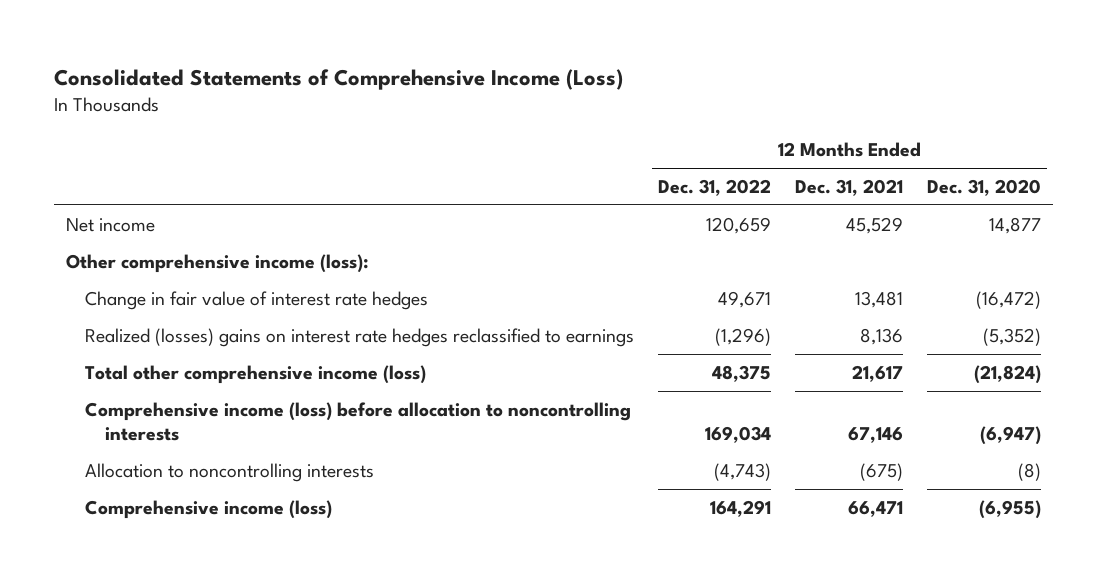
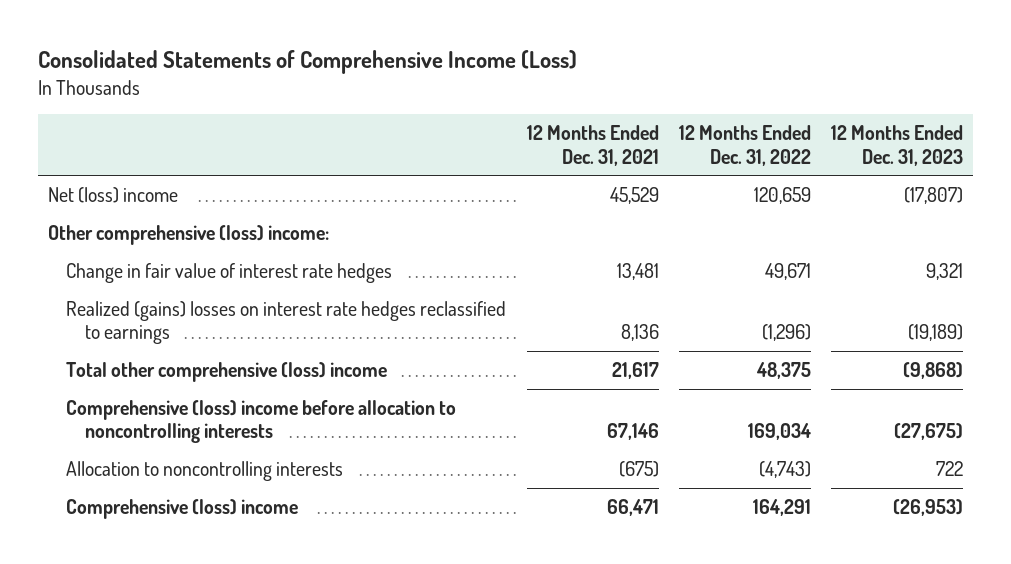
- | 12 Months Ended Dec. 31, 2022 | 12 Months Ended Dec. 31, 2021 | 12 Months Ended Dec. 31, 2020
+ | 12 Months Ended Dec. 31, 2021 | 12 Months Ended Dec. 31, 2022 | 12 Months Ended Dec. 31, 2023
- Net income | 120,659 | 45,529 | 14,877
- Other comprehensive income (loss):
+ Net (loss) income | 45,529 | 120,659 | (17,807)
+ Other comprehensive (loss) income:
- Realized (losses) gains on interest rate hedges reclassified to earnings | (1,296) | 8,136 | (5,352)
- Total other comprehensive income (loss) | 48,375 | 21,617 | (21,824)
- Comprehensive income (loss) before allocation to noncontrolling interests | 169,034 | 67,146 | (6,947)
+ Realized (gains) losses on interest rate hedges reclassified to earnings | 8,136 | (1,296) | (19,189)
+ Total other comprehensive (loss) income | 21,617 | 48,375 | (9,868)
+ Comprehensive (loss) income before allocation to noncontrolling interests | 67,146 | 169,034 | (27,675)
- Comprehensive income (loss) | 164,291 | 66,471 | (6,955)
+ Comprehensive (loss) income | 66,471 | 164,291 | (26,953)

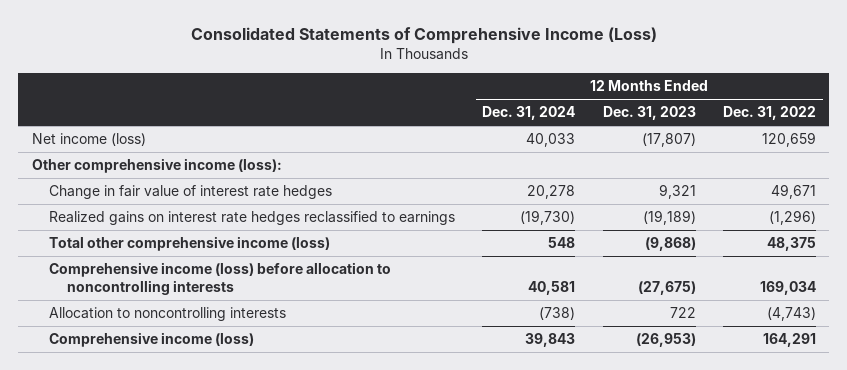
- | 12 Months Ended Dec. 31, 2021 | 12 Months Ended Dec. 31, 2022 | 12 Months Ended Dec. 31, 2023
+ | 12 Months Ended Dec. 31, 2024 | 12 Months Ended Dec. 31, 2023 | 12 Months Ended Dec. 31, 2022
- Net (loss) income | 45,529 | 120,659 | (17,807)
- Other comprehensive (loss) income:
+ Net income (loss) | 40,033 | (17,807) | 120,659
+ Other comprehensive income (loss):
- Realized (gains) losses on interest rate hedges reclassified to earnings | 8,136 | (1,296) | (19,189)
- Total other comprehensive (loss) income | 21,617 | 48,375 | (9,868)
- Comprehensive (loss) income before allocation to noncontrolling interests | 67,146 | 169,034 | (27,675)
+ Realized gains on interest rate hedges reclassified to earnings | (19,730) | (19,189) | (1,296)
+ Total other comprehensive income (loss) | 548 | (9,868) | 48,375
+ Comprehensive income (loss) before allocation to noncontrolling interests | 40,581 | (27,675) | 169,034
- Comprehensive (loss) income | 66,471 | 164,291 | (26,953)
+ Comprehensive income (loss) | 39,843 | (26,953) | 164,291

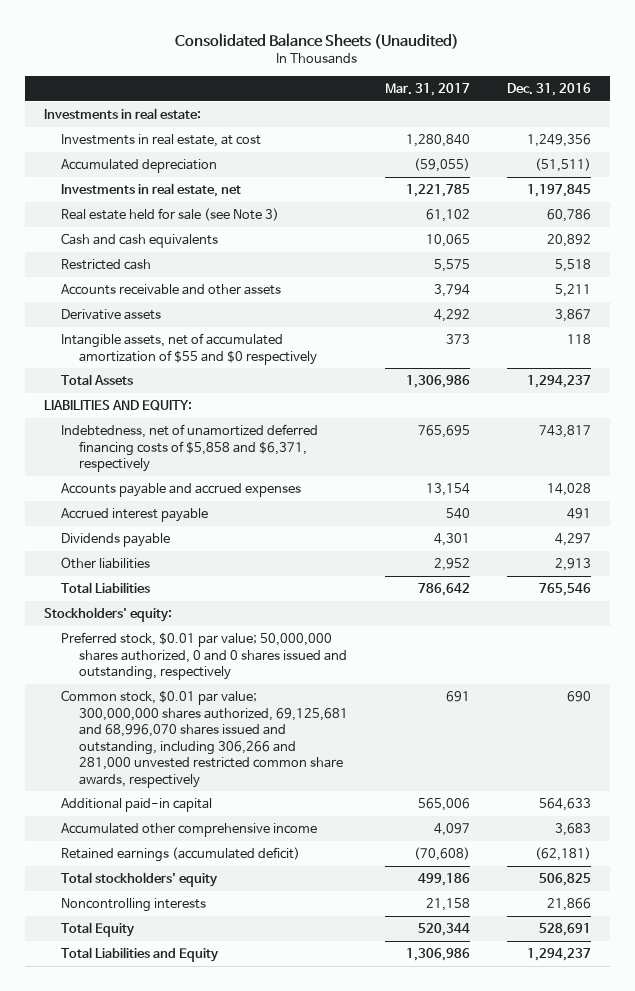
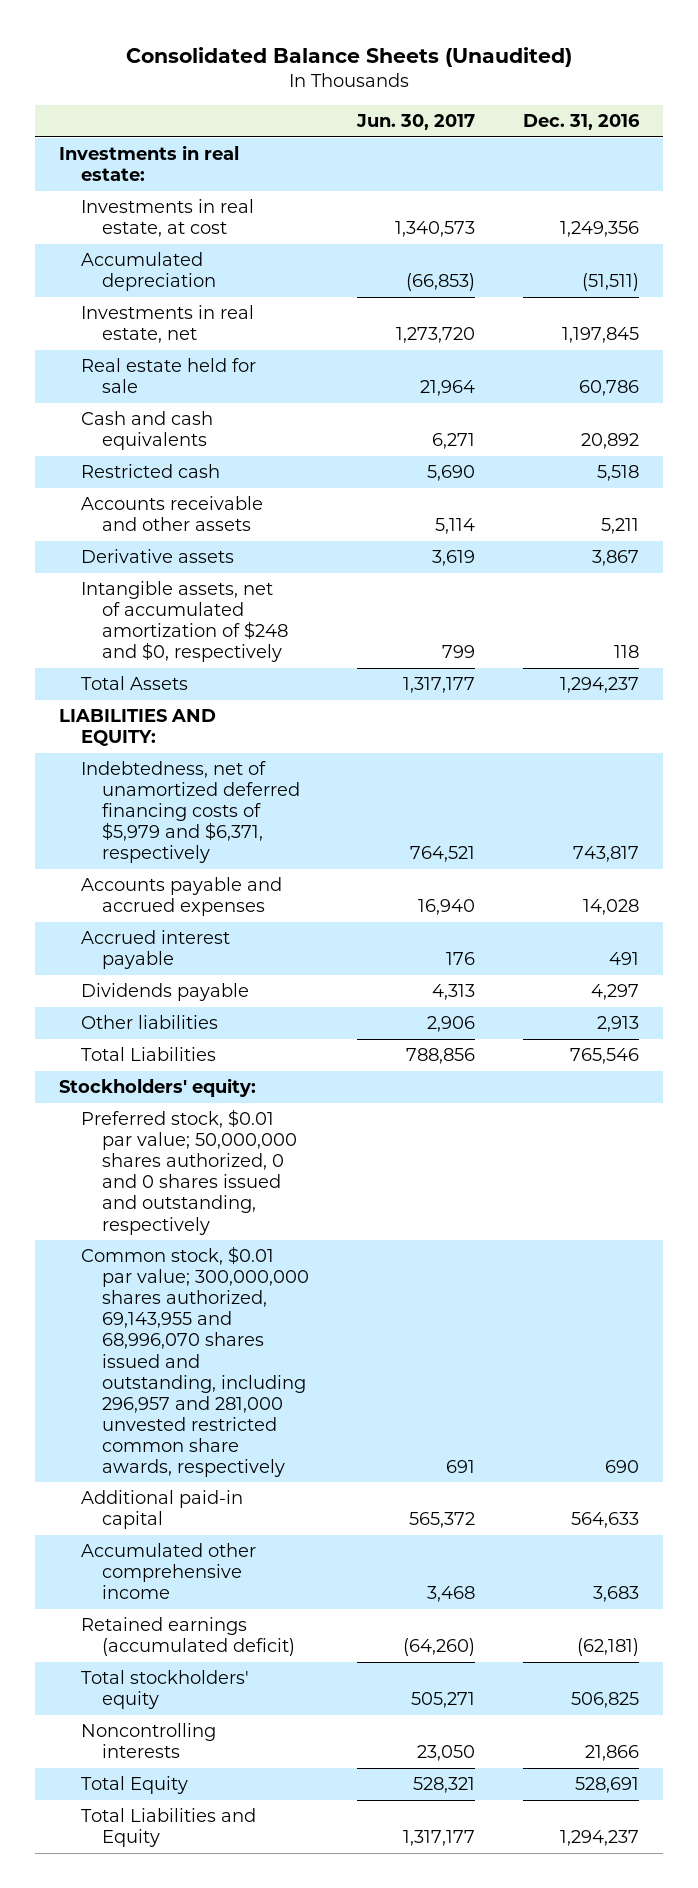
- | Mar. 31, 2017 | Dec. 31, 2016
+ | Jun. 30, 2017 | Dec. 31, 2016
- Real estate held for sale (see Note 3) | 61,102 | 60,786
+ Real estate held for sale | 21,964 | 60,786
- Intangible assets, net of accumulated amortization of $55 and $0 respectively | 373 | 118
+ Intangible assets, net of accumulated amortization of $248 and $0, respectively | 799 | 118
- Indebtedness, net of unamortized deferred financing costs of $5,858 and $6,371, respectively | 765,695 | 743,817
+ Indebtedness, net of unamortized deferred financing costs of $5,979 and $6,371, respectively | 764,521 | 743,817
- Common stock, $0.01 par value; 300,000,000 shares authorized, 69,125,681 and 68,996,070 shares issued and outstanding, including 306,266 and 281,000 unvested restricted common share awards, respectively | 691 | 690
+ Common stock, $0.01 par value; 300,000,000 shares authorized, 69,143,955 and 68,996,070 shares issued and outstanding, including 296,957 and 281,000 unvested restricted common share awards, respectively | 691 | 690

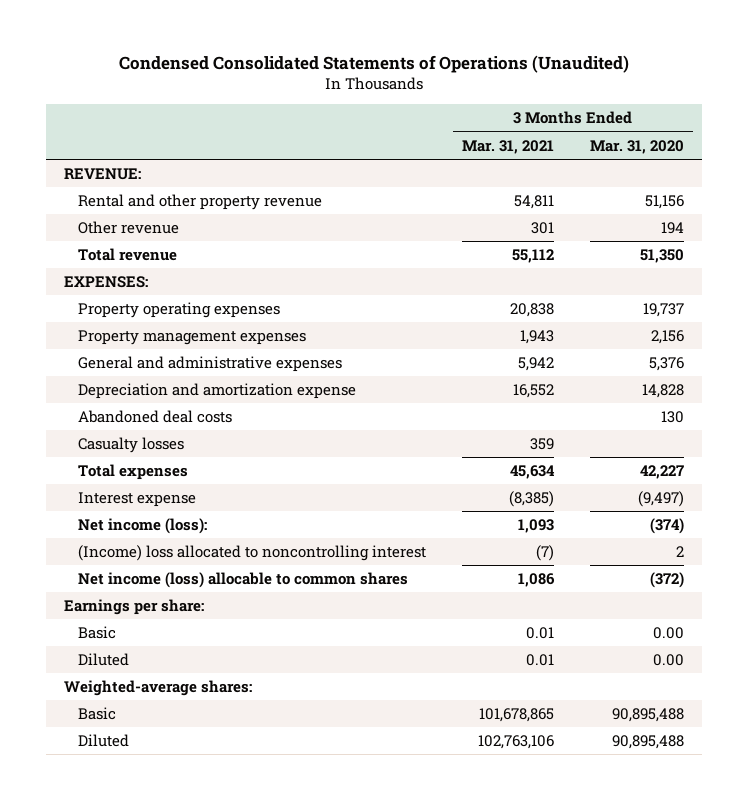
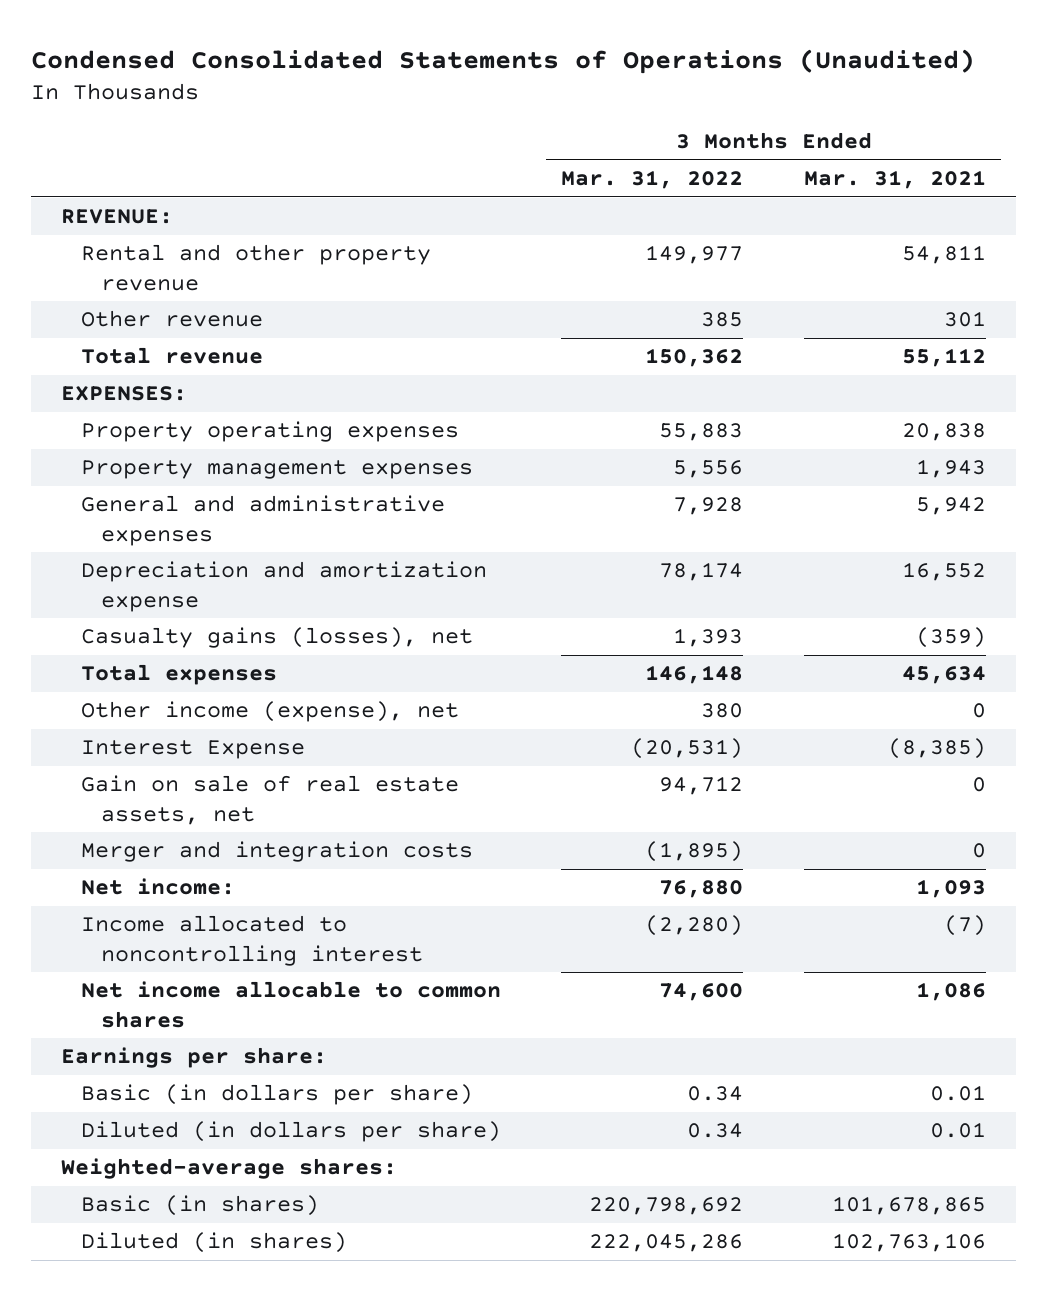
- | 3 Months Ended Mar. 31, 2021 | 3 Months Ended Mar. 31, 2020
+ | 3 Months Ended Mar. 31, 2022 | 3 Months Ended Mar. 31, 2021
- Abandoned deal costs | | 130
- Casualty losses | 359 |
+ Casualty gains (losses), net | 1,393 | (359)
- Interest expense | (8,385) | (9,497)
- Net income (loss): | 1,093 | (374)
- (Income) loss allocated to noncontrolling interest | (7) | 2
- Net income (loss) allocable to common shares | 1,086 | (372)
+ Other income (expense), net | 380 | 0
+ Interest Expense | (20,531) | (8,385)
+ Gain on sale of real estate assets, net | 94,712 | 0
+ Merger and integration costs | (1,895) | 0
+ Net income: | 76,880 | 1,093
+ Income allocated to noncontrolling interest | (2,280) | (7)
+ Net income allocable to common shares | 74,600 | 1,086
- Basic | 0.01 | 0.00
- Diluted | 0.01 | 0.00
+ Basic (in dollars per share) | 0.34 | 0.01
+ Diluted (in dollars per share) | 0.34 | 0.01
- Basic | 101,678,865 | 90,895,488
- Diluted | 102,763,106 | 90,895,488
+ Basic (in shares) | 220,798,692 | 101,678,865
+ Diluted (in shares) | 222,045,286 | 102,763,106

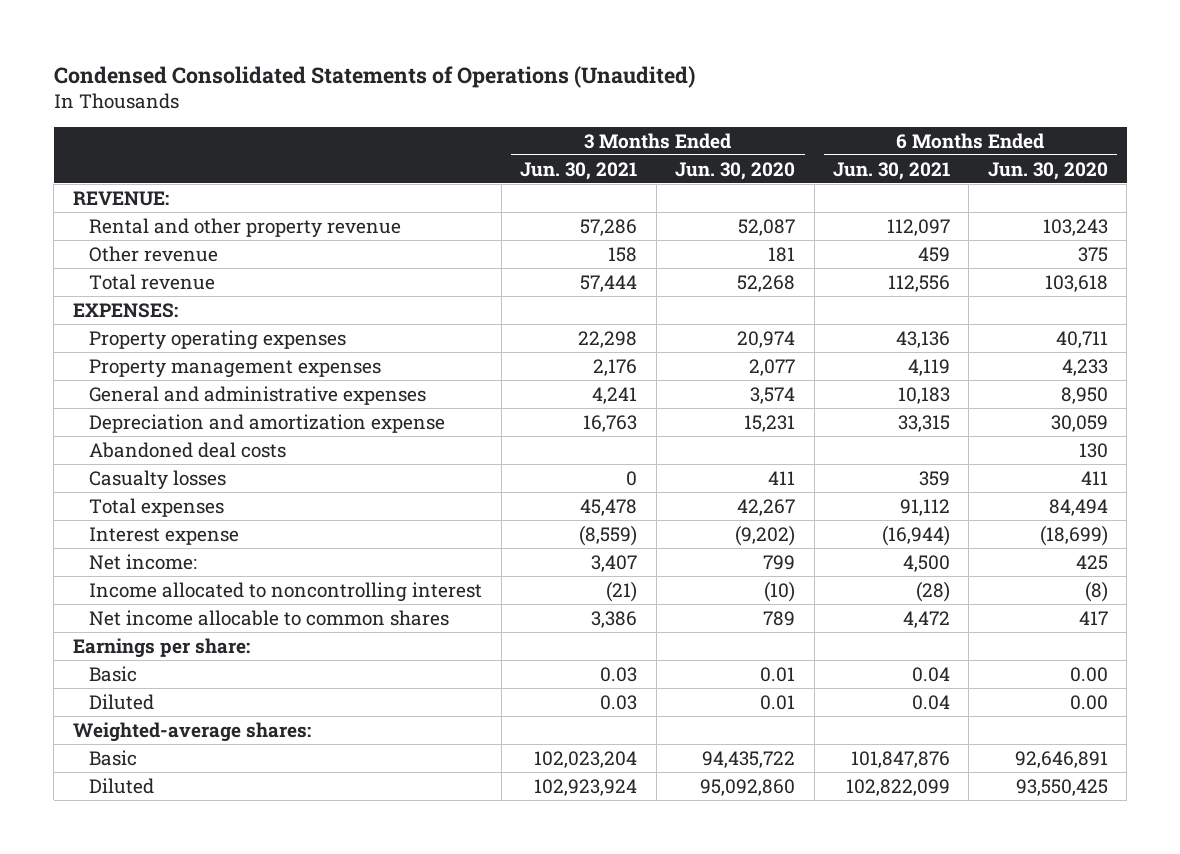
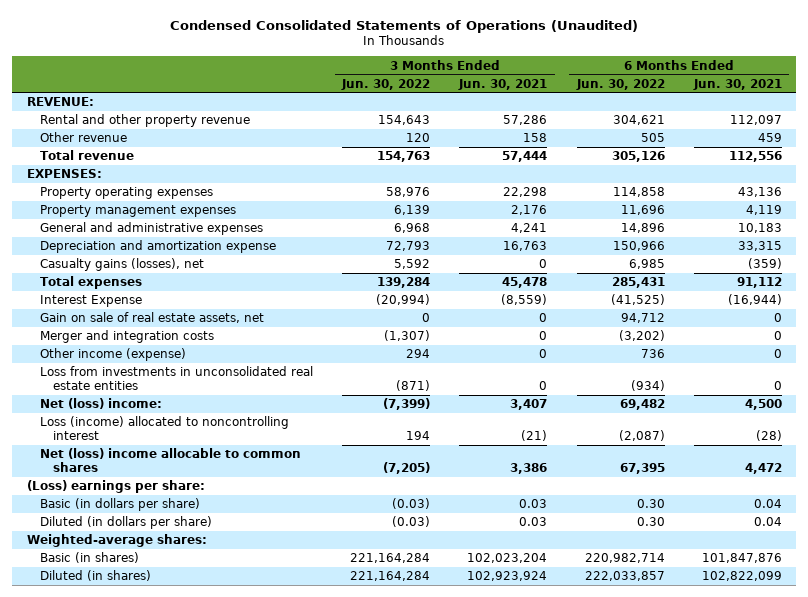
- | 3 Months Ended Jun. 30, 2021 | 3 Months Ended Jun. 30, 2020 | 6 Months Ended Jun. 30, 2021 | 6 Months Ended Jun. 30, 2020
+ | 3 Months Ended Jun. 30, 2022 | 3 Months Ended Jun. 30, 2021 | 6 Months Ended Jun. 30, 2022 | 6 Months Ended Jun. 30, 2021
- Abandoned deal costs | | | | 130
- Casualty losses | 0 | 411 | 359 | 411
+ Casualty gains (losses), net | 5,592 | 0 | 6,985 | (359)
- Interest expense | (8,559) | (9,202) | (16,944) | (18,699)
- Net income: | 3,407 | 799 | 4,500 | 425
- Income allocated to noncontrolling interest | (21) | (10) | (28) | (8)
- Net income allocable to common shares | 3,386 | 789 | 4,472 | 417
- Earnings per share:
- Basic | 0.03 | 0.01 | 0.04 | 0.00
- Diluted | 0.03 | 0.01 | 0.04 | 0.00
+ Interest Expense | (20,994) | (8,559) | (41,525) | (16,944)
+ Gain on sale of real estate assets, net | 0 | 0 | 94,712 | 0
+ Merger and integration costs | (1,307) | 0 | (3,202) | 0
+ Other income (expense) | 294 | 0 | 736 | 0
+ Loss from investments in unconsolidated real estate entities | (871) | 0 | (934) | 0
+ Net (loss) income: | (7,399) | 3,407 | 69,482 | 4,500
+ Loss (income) allocated to noncontrolling interest | 194 | (21) | (2,087) | (28)
+ Net (loss) income allocable to common shares | (7,205) | 3,386 | 67,395 | 4,472
+ (Loss) earnings per share:
+ Basic (in dollars per share) | (0.03) | 0.03 | 0.30 | 0.04
+ Diluted (in dollars per share) | (0.03) | 0.03 | 0.30 | 0.04
- Basic | 102,023,204 | 94,435,722 | 101,847,876 | 92,646,891
- Diluted | 102,923,924 | 95,092,860 | 102,822,099 | 93,550,425
+ Basic (in shares) | 221,164,284 | 102,023,204 | 220,982,714 | 101,847,876
+ Diluted (in shares) | 221,164,284 | 102,923,924 | 222,033,857 | 102,822,099

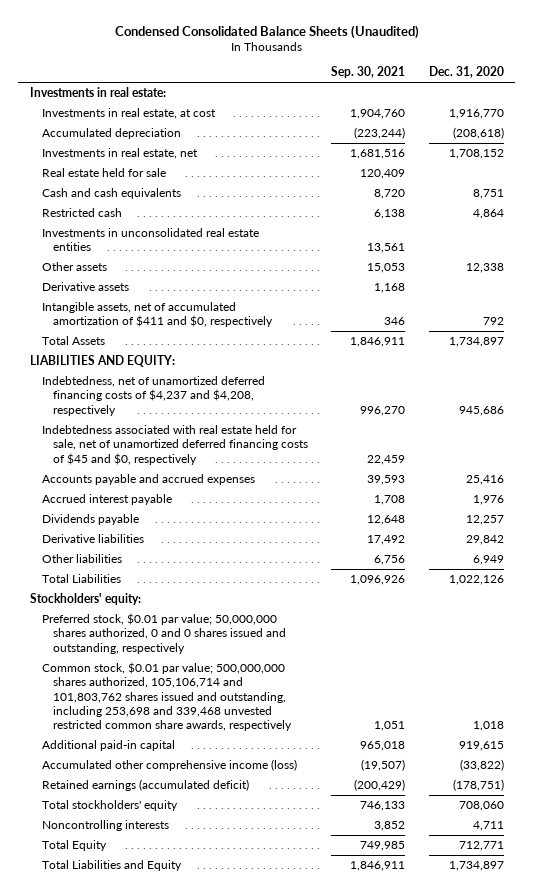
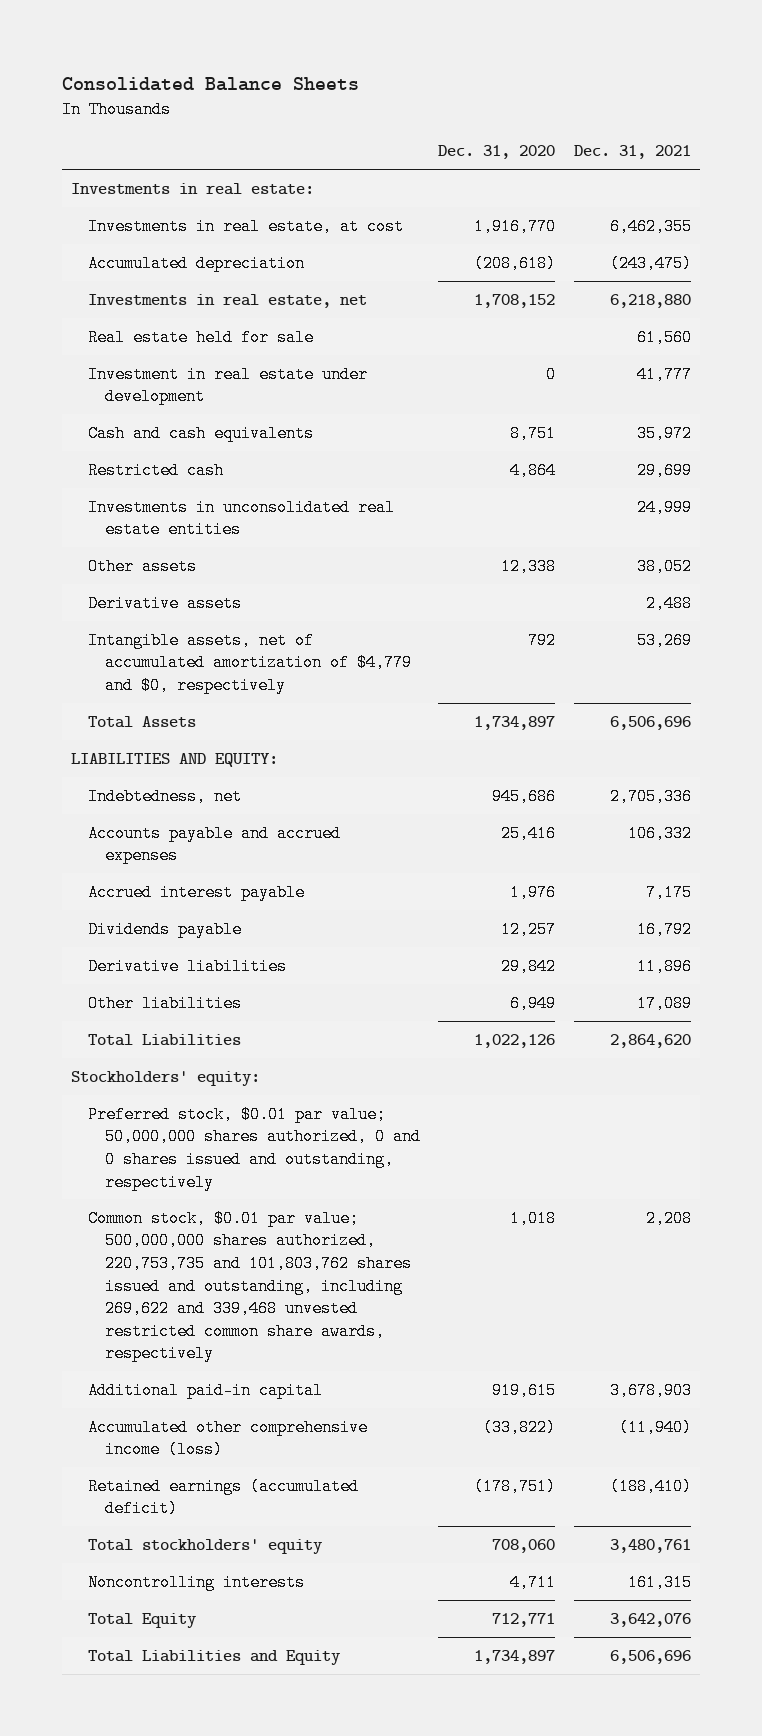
- Condensed Consolidated Balance Sheets (Unaudited)
+ Consolidated Balance Sheets
- | Sep. 30, 2021 | Dec. 31, 2020
+ | Dec. 31, 2020 | Dec. 31, 2021
+ Investment in real estate under development | 0 | 41,777
- Intangible assets, net of accumulated amortization of $411 and $0, respectively | 346 | 792
+ Intangible assets, net of accumulated amortization of $4,779 and $0, respectively | 792 | 53,269
- Indebtedness, net of unamortized deferred financing costs of $4,237 and $4,208, respectively | 996,270 | 945,686
- Indebtedness associated with real estate held for sale, net of unamortized deferred financing costs of $45 and $0, respectively | 22,459 |
+ Indebtedness, net | 945,686 | 2,705,336
- Common stock, $0.01 par value; 500,000,000 shares authorized, 105,106,714 and 101,803,762 shares issued and outstanding, including 253,698 and 339,468 unvested restricted common share awards, respectively | 1,051 | 1,018
+ Common stock, $0.01 par value; 500,000,000 shares authorized, 220,753,735 and 101,803,762 shares issued and outstanding, including 269,622 and 339,468 unvested restricted common share awards, respectively | 1,018 | 2,208

